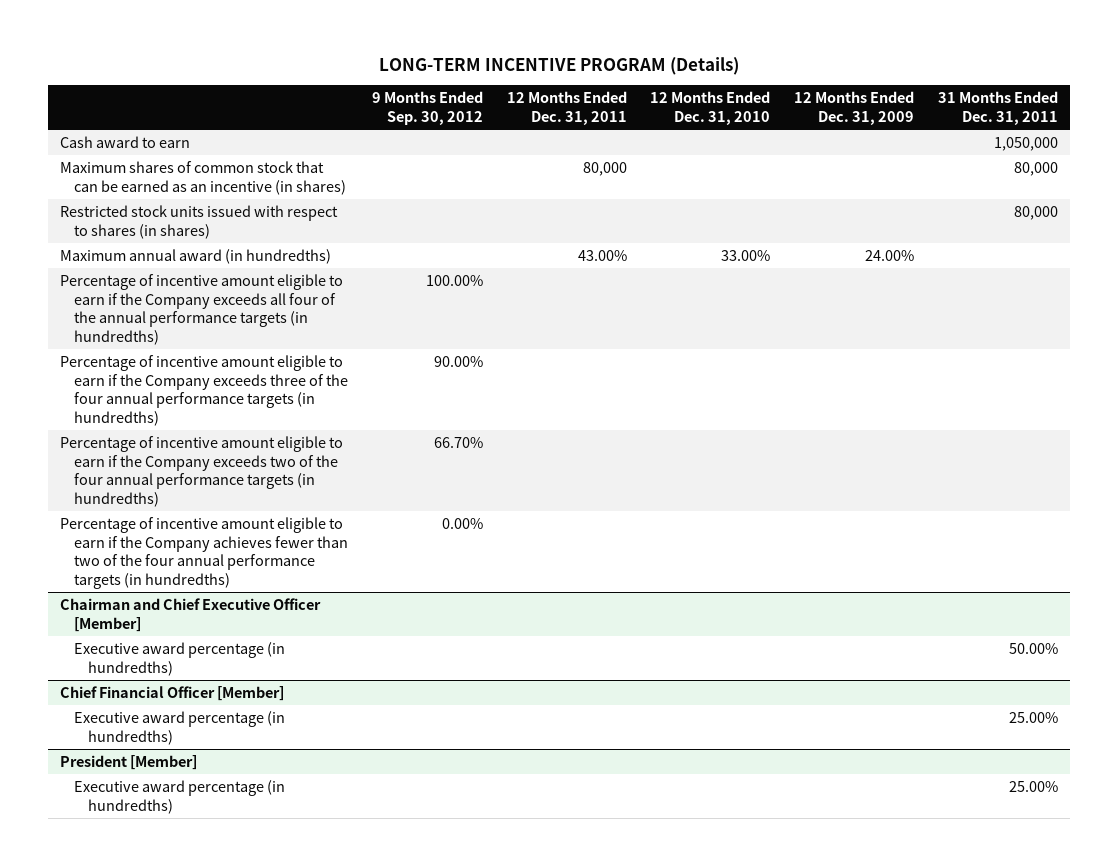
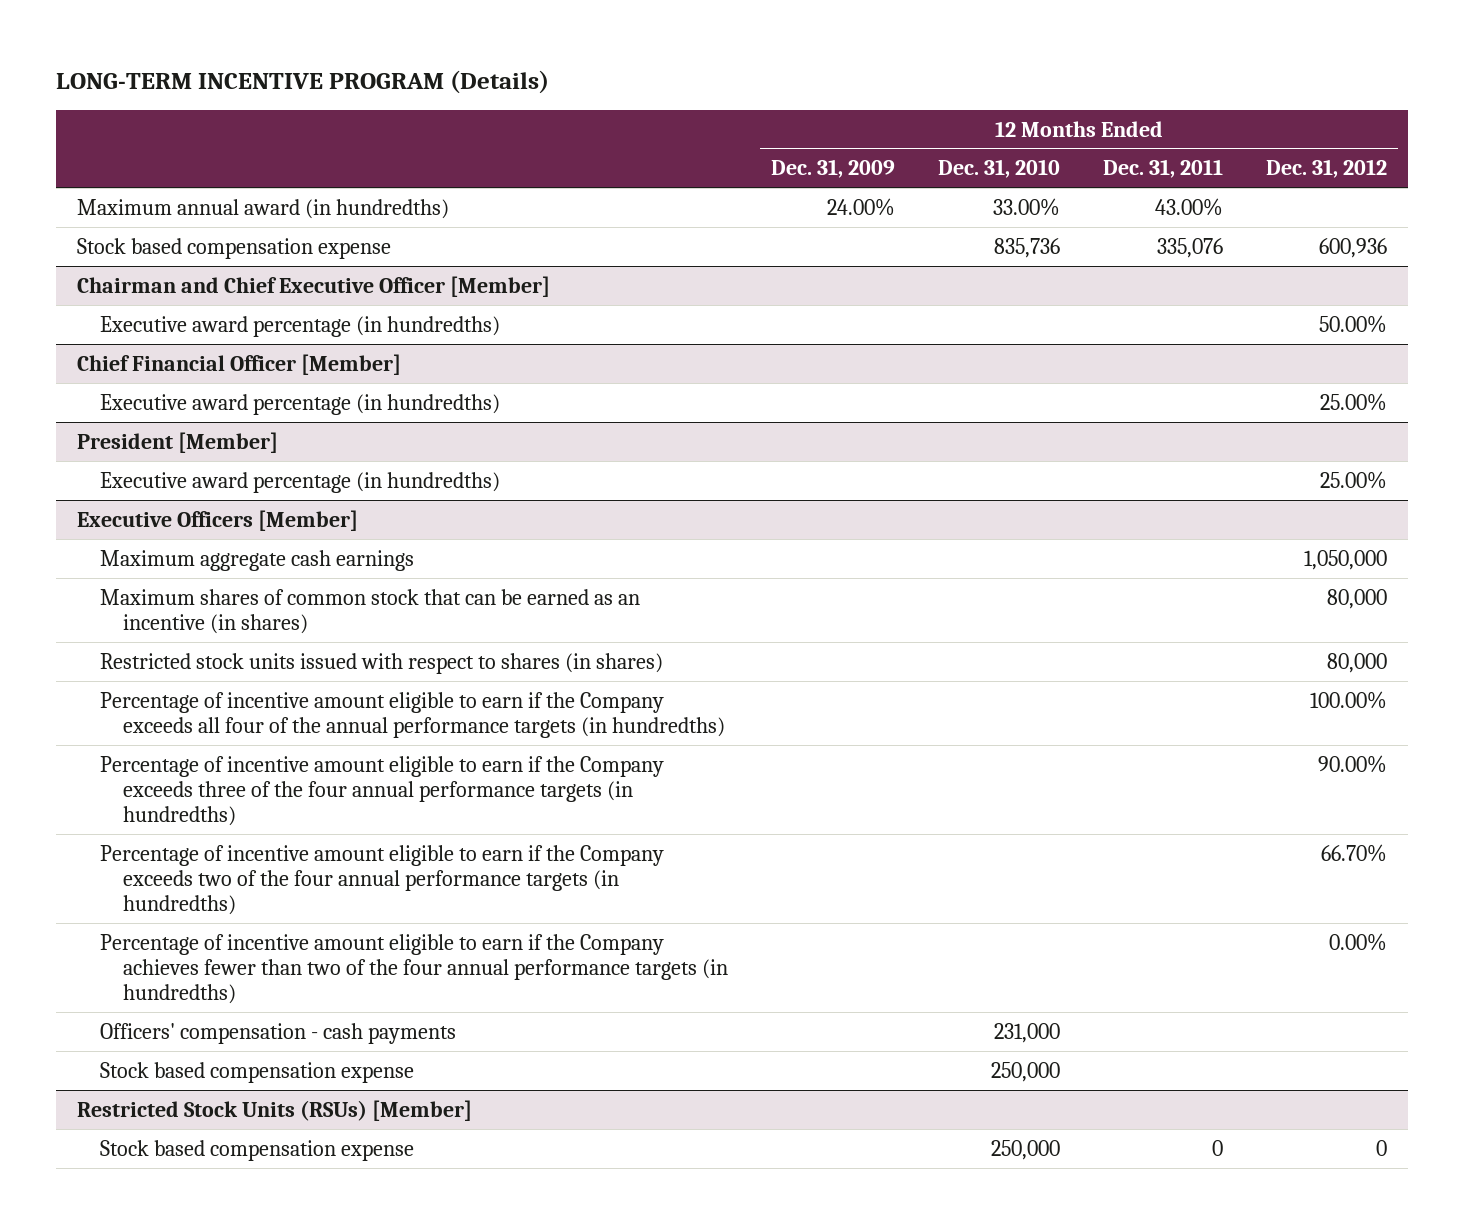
- | 9 Months Ended Sep. 30, 2012 | 12 Months Ended Dec. 31, 2011 | 12 Months Ended Dec. 31, 2010 | 12 Months Ended Dec. 31, 2009 | 31 Months Ended Dec. 31, 2011
+ | 12 Months Ended Dec. 31, 2009 | 12 Months Ended Dec. 31, 2010 | 12 Months Ended Dec. 31, 2011 | 12 Months Ended Dec. 31, 2012
- Cash award to earn | | | | | 1,050,000
- Maximum shares of common stock that can be earned as an incentive (in shares) | | 80,000 | | | 80,000
- Restricted stock units issued with respect to shares (in shares) | | | | | 80,000
- Percentage of incentive amount eligible to earn if the Company exceeds all four of the annual performance targets (in hundredths) | 100.00% | | | |
- Percentage of incentive amount eligible to earn if the Company exceeds three of the four annual performance targets (in hundredths) | 90.00% | | | |
- Percentage of incentive amount eligible to earn if the Company exceeds two of the four annual performance targets (in hundredths) | 66.70% | | | |
- Percentage of incentive amount eligible to earn if the Company achieves fewer than two of the four annual performance targets (in hundredths) | 0.00% | | | |
+ Stock based compensation expense | | 835,736 | 335,076 | 600,936
+ Executive Officers [Member]
+ Maximum aggregate cash earnings | | | | 1,050,000
+ Maximum shares of common stock that can be earned as an incentive (in shares) | | | | 80,000
+ Restricted stock units issued with respect to shares (in shares) | | | | 80,000
+ Percentage of incentive amount eligible to earn if the Company exceeds all four of the annual performance targets (in hundredths) | | | | 100.00%
+ Percentage of incentive amount eligible to earn if the Company exceeds three of the four annual performance targets (in hundredths) | | | | 90.00%
+ Percentage of incentive amount eligible to earn if the Company exceeds two of the four annual performance targets (in hundredths) | | | | 66.70%
+ Percentage of incentive amount eligible to earn if the Company achieves fewer than two of the four annual performance targets (in hundredths) | | | | 0.00%
+ Officers' compensation - cash payments | | 231,000 | |
+ Stock based compensation expense | | 250,000 | |
+ Restricted Stock Units (RSUs) [Member]
+ Stock based compensation expense | | 250,000 | 0 | 0

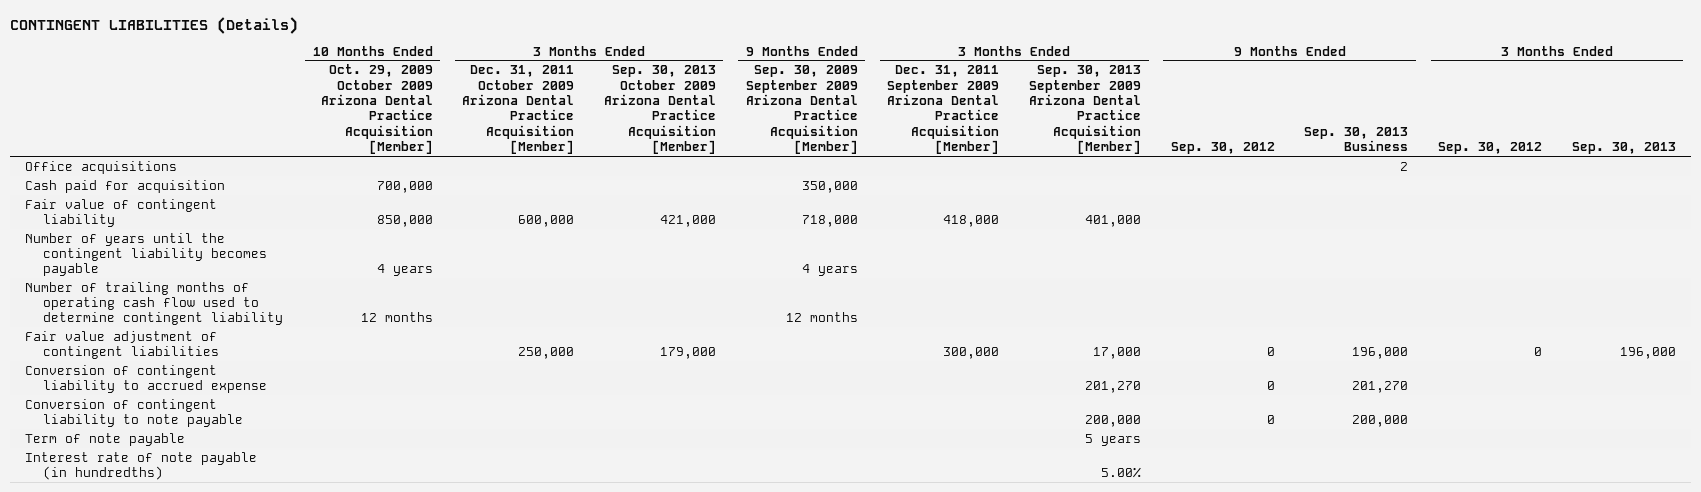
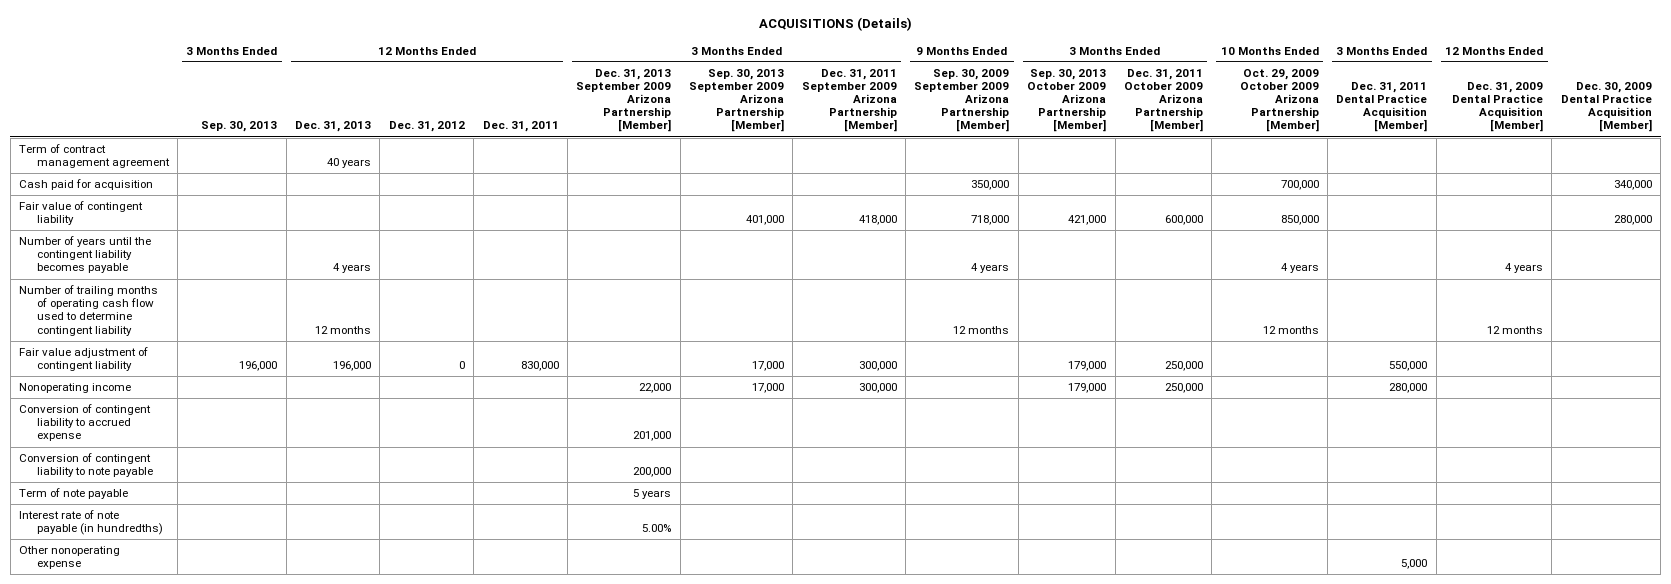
- CONTINGENT LIABILITIES (Details)
+ ACQUISITIONS (Details)
- | 10 Months Ended Oct. 29, 2009 October 2009 Arizona Dental Practice Acquisition [Member] | 3 Months Ended Dec. 31, 2011 October 2009 Arizona Dental Practice Acquisition [Member] | 3 Months Ended Sep. 30, 2013 October 2009 Arizona Dental Practice Acquisition [Member] | 9 Months Ended Sep. 30, 2009 September 2009 Arizona Dental Practice Acquisition [Member] | 3 Months Ended Dec. 31, 2011 September 2009 Arizona Dental Practice Acquisition [Member] | 3 Months Ended Sep. 30, 2013 September 2009 Arizona Dental Practice Acquisition [Member] | 9 Months Ended Sep. 30, 2012 | 9 Months Ended Sep. 30, 2013 Business | 3 Months Ended Sep. 30, 2012 | 3 Months Ended Sep. 30, 2013
+ | 3 Months Ended Sep. 30, 2013 | 12 Months Ended Dec. 31, 2013 | 12 Months Ended Dec. 31, 2012 | 12 Months Ended Dec. 31, 2011 | 3 Months Ended Dec. 31, 2013 September 2009 Arizona Partnership [Member] | 3 Months Ended Sep. 30, 2013 September 2009 Arizona Partnership [Member] | 3 Months Ended Dec. 31, 2011 September 2009 Arizona Partnership [Member] | 9 Months Ended Sep. 30, 2009 September 2009 Arizona Partnership [Member] | 3 Months Ended Sep. 30, 2013 October 2009 Arizona Partnership [Member] | 3 Months Ended Dec. 31, 2011 October 2009 Arizona Partnership [Member] | 10 Months Ended Oct. 29, 2009 October 2009 Arizona Partnership [Member] | 3 Months Ended Dec. 31, 2011 Dental Practice Acquisition [Member] | 12 Months Ended Dec. 31, 2009 Dental Practice Acquisition [Member] | Dec. 30, 2009 Dental Practice Acquisition [Member]
- Office acquisitions | | | | | | | | 2 | |
+ Term of contract management agreement | | 40 years | | | | | | | | | | | |
- Fair value adjustment of contingent liabilities | | 250,000 | 179,000 | | 300,000 | 17,000 | 0 | 196,000 | 0 | 196,000
+ Fair value adjustment of contingent liability | 196,000 | 196,000 | 0 | 830,000 | | 17,000 | 300,000 | | 179,000 | 250,000 | | 550,000 | |
+ Nonoperating income | | | | | 22,000 | 17,000 | 300,000 | | 179,000 | 250,000 | | 280,000 | |
+ Other nonoperating expense | | | | | | | | | | | | 5,000 | |

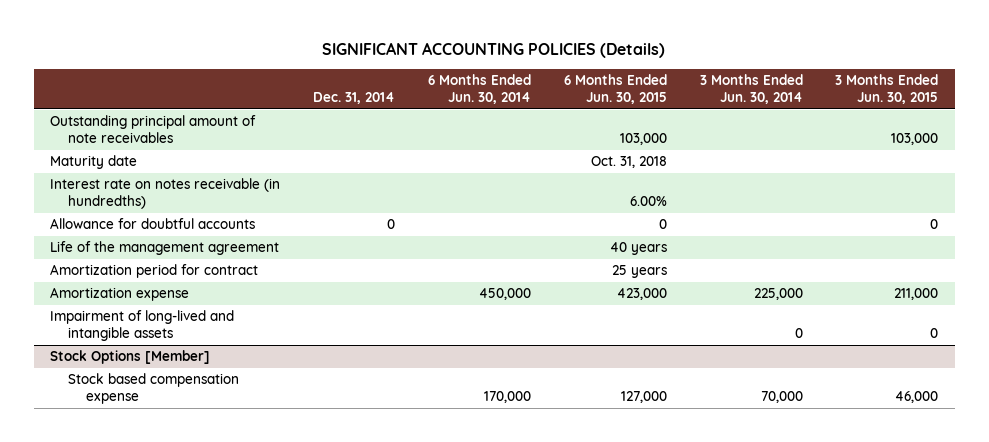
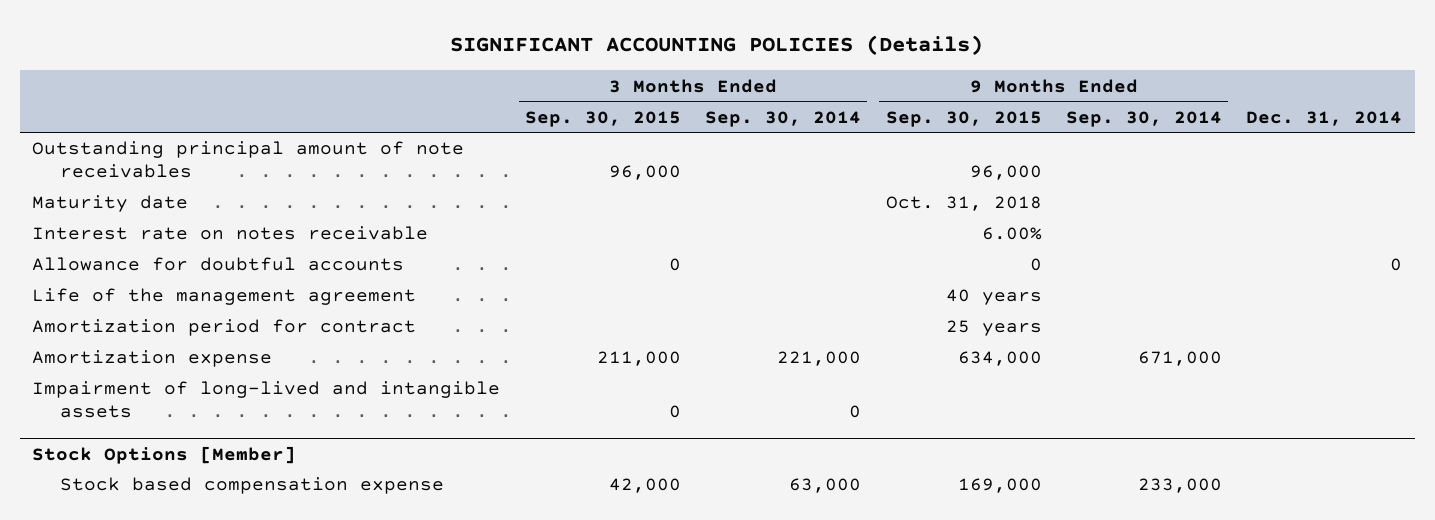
- | Dec. 31, 2014 | 6 Months Ended Jun. 30, 2014 | 6 Months Ended Jun. 30, 2015 | 3 Months Ended Jun. 30, 2014 | 3 Months Ended Jun. 30, 2015
+ | 3 Months Ended Sep. 30, 2015 | 3 Months Ended Sep. 30, 2014 | 9 Months Ended Sep. 30, 2015 | 9 Months Ended Sep. 30, 2014 | Dec. 31, 2014
- Interest rate on notes receivable (in hundredths) | | | 6.00% | |
+ Interest rate on notes receivable | | | 6.00% | |

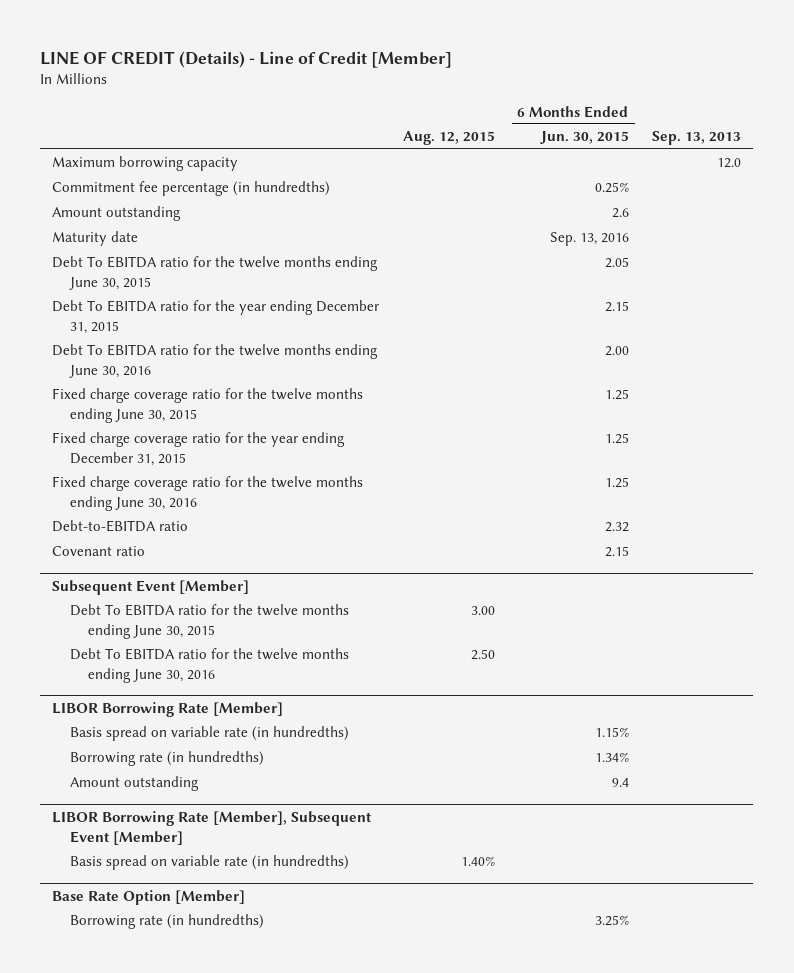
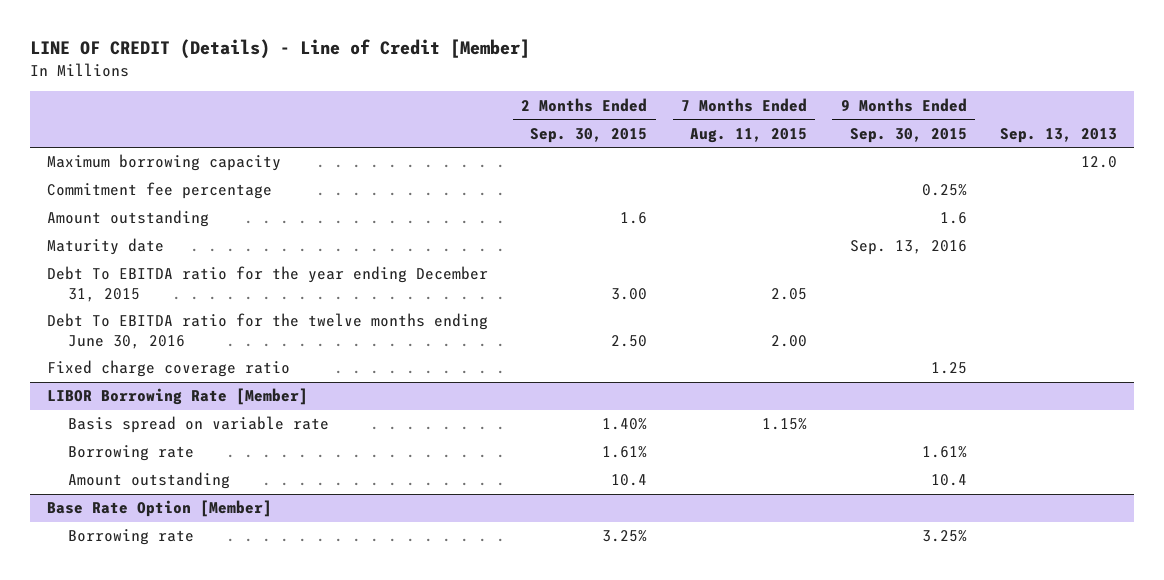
- | Aug. 12, 2015 | 6 Months Ended Jun. 30, 2015 | Sep. 13, 2013
+ | 2 Months Ended Sep. 30, 2015 | 7 Months Ended Aug. 11, 2015 | 9 Months Ended Sep. 30, 2015 | Sep. 13, 2013
- Commitment fee percentage (in hundredths) | | 0.25% |
+ Commitment fee percentage | | | 0.25% |
- Debt To EBITDA ratio for the twelve months ending June 30, 2015 | | 2.05 |
- Fixed charge coverage ratio for the twelve months ending June 30, 2015 | | 1.25 |
- Fixed charge coverage ratio for the year ending December 31, 2015 | | 1.25 |
- Fixed charge coverage ratio for the twelve months ending June 30, 2016 | | 1.25 |
- Debt-to-EBITDA ratio | | 2.32 |
- Covenant ratio | | 2.15 |
- Subsequent Event [Member]
- Debt To EBITDA ratio for the twelve months ending June 30, 2015 | 3.00 | |
- Debt To EBITDA ratio for the twelve months ending June 30, 2016 | 2.50 | |
+ Fixed charge coverage ratio | | | 1.25 |
@ LIBOR Borrowing Rate [Member]
- Basis spread on variable rate (in hundredths) | | 1.15% |
- Borrowing rate (in hundredths) | | 1.34% |
+ Basis spread on variable rate | 1.40% | 1.15% | |
+ Borrowing rate | 1.61% | | 1.61% |
- LIBOR Borrowing Rate [Member], Subsequent Event [Member]
- Basis spread on variable rate (in hundredths) | 1.40% | |
@ Base Rate Option [Member]
- Borrowing rate (in hundredths) | | 3.25% |
+ Borrowing rate | 3.25% | | 3.25% |

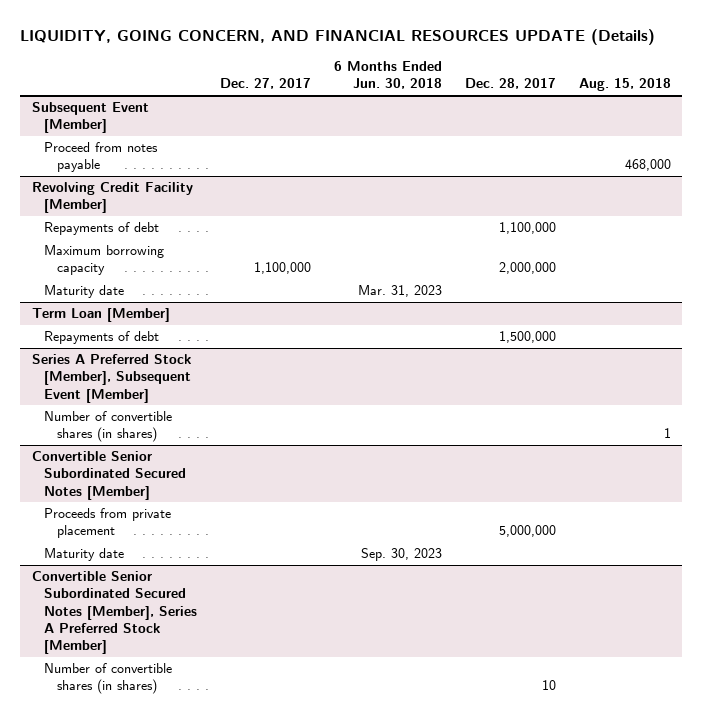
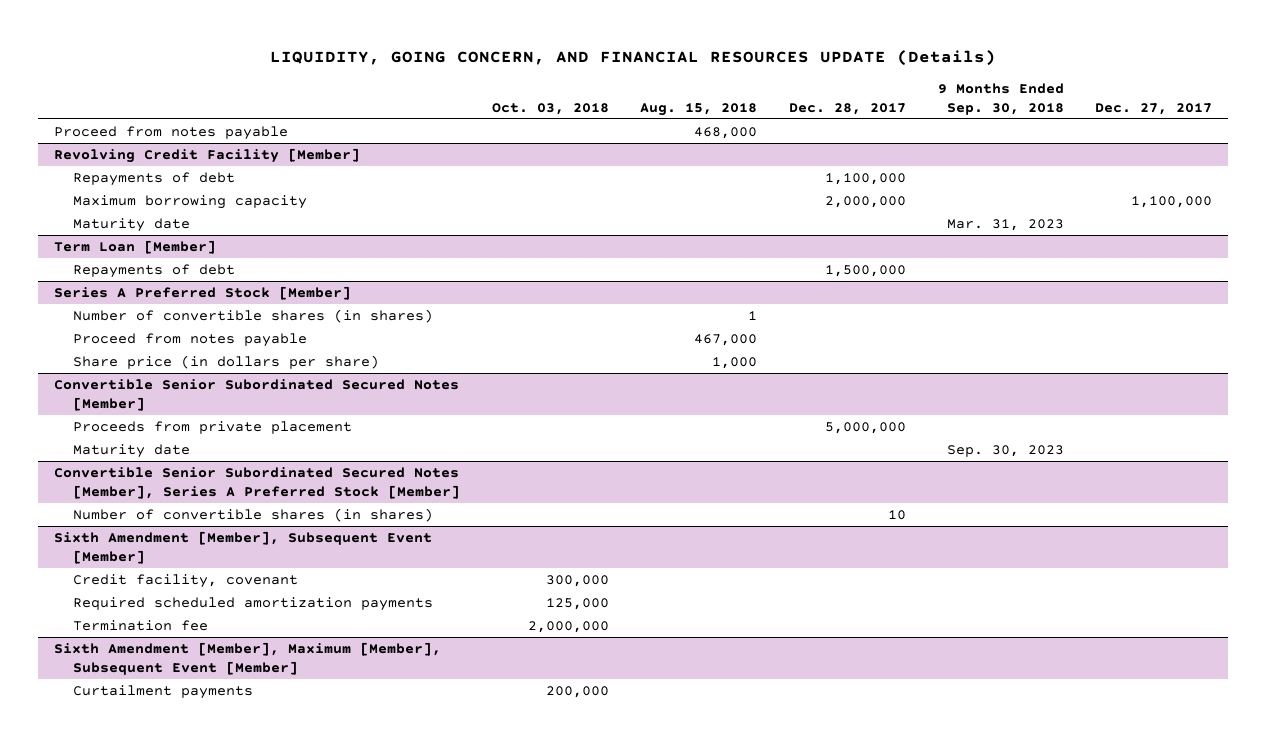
- | Dec. 27, 2017 | 6 Months Ended Jun. 30, 2018 | Dec. 28, 2017 | Aug. 15, 2018
+ | Oct. 03, 2018 | Aug. 15, 2018 | Dec. 28, 2017 | 9 Months Ended Sep. 30, 2018 | Dec. 27, 2017
- Subsequent Event [Member]
- Series A Preferred Stock [Member], Subsequent Event [Member]
+ Series A Preferred Stock [Member]
+ Proceed from notes payable | | 467,000 | | |
+ Share price (in dollars per share) | | 1,000 | | |
+ Sixth Amendment [Member], Subsequent Event [Member]
+ Credit facility, covenant | 300,000 | | | |
+ Required scheduled amortization payments | 125,000 | | | |
+ Termination fee | 2,000,000 | | | |
+ Sixth Amendment [Member], Maximum [Member], Subsequent Event [Member]
+ Curtailment payments | 200,000 | | | |

